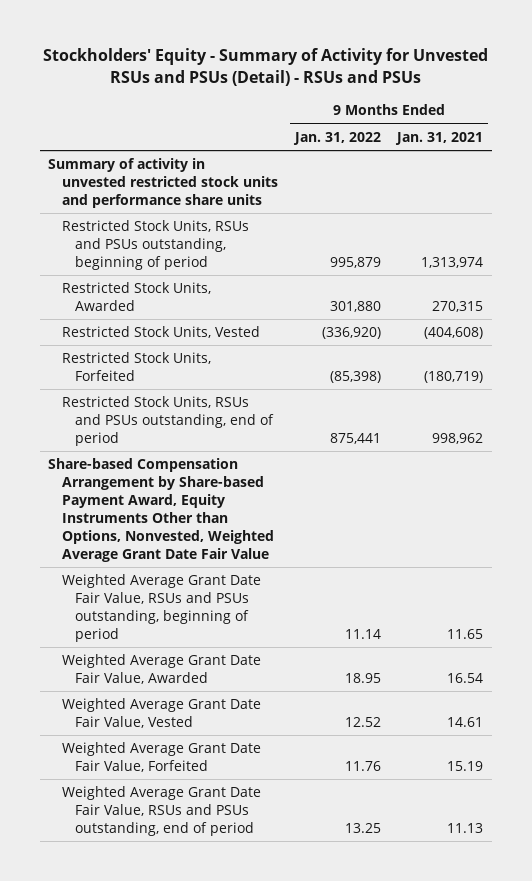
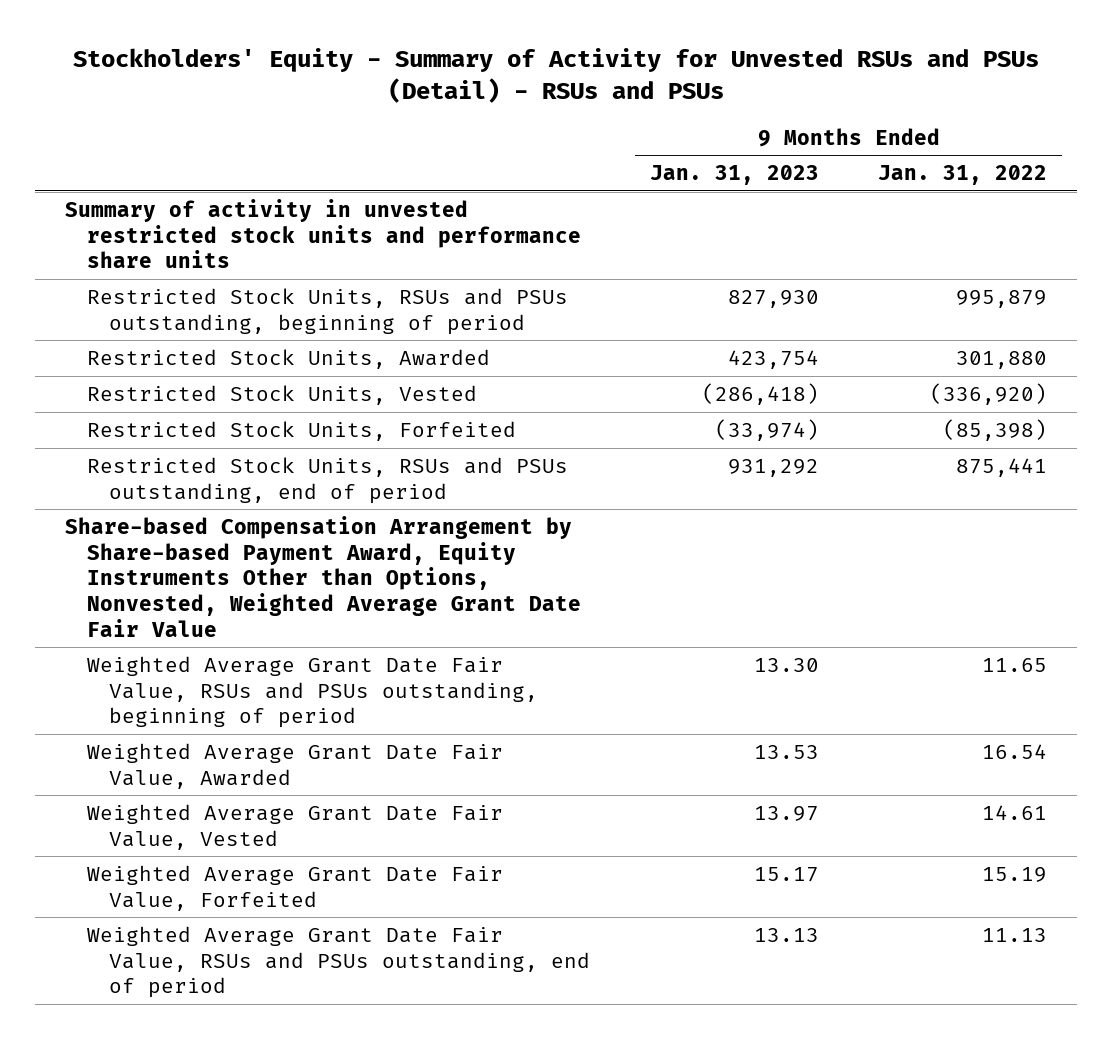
- | 9 Months Ended Jan. 31, 2022 | 9 Months Ended Jan. 31, 2021
+ | 9 Months Ended Jan. 31, 2023 | 9 Months Ended Jan. 31, 2022
- Weighted Average Grant Date Fair Value, RSUs and PSUs outstanding, beginning of period | 11.14 | 11.65
- Weighted Average Grant Date Fair Value, Awarded | 18.95 | 16.54
- Weighted Average Grant Date Fair Value, Vested | 12.52 | 14.61
- Weighted Average Grant Date Fair Value, Forfeited | 11.76 | 15.19
- Weighted Average Grant Date Fair Value, RSUs and PSUs outstanding, end of period | 13.25 | 11.13
+ Weighted Average Grant Date Fair Value, RSUs and PSUs outstanding, beginning of period | 13.30 | 11.65
+ Weighted Average Grant Date Fair Value, Awarded | 13.53 | 16.54
+ Weighted Average Grant Date Fair Value, Vested | 13.97 | 14.61
+ Weighted Average Grant Date Fair Value, Forfeited | 15.17 | 15.19
+ Weighted Average Grant Date Fair Value, RSUs and PSUs outstanding, end of period | 13.13 | 11.13

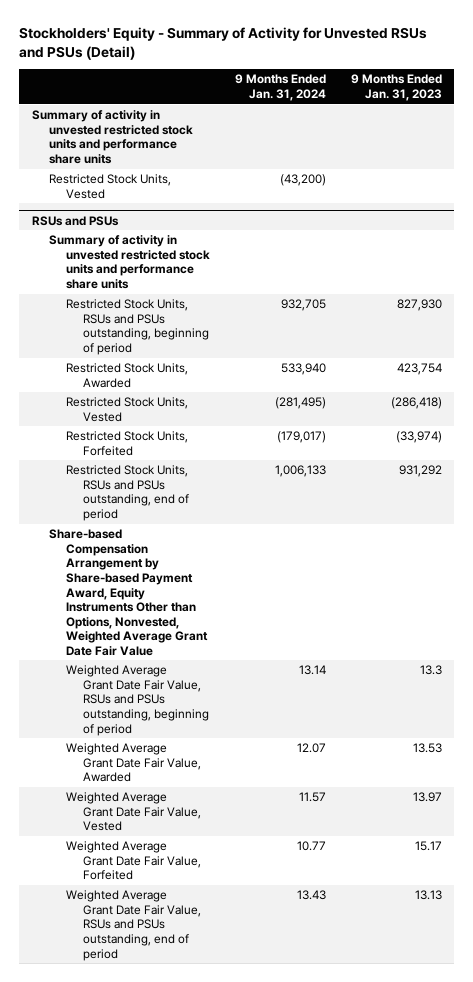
- Stockholders' Equity - Summary of Activity for Unvested RSUs and PSUs (Detail) - RSUs and PSUs
+ Stockholders' Equity - Summary of Activity for Unvested RSUs and PSUs (Detail)
- | 9 Months Ended Jan. 31, 2023 | 9 Months Ended Jan. 31, 2022
+ | 9 Months Ended Jan. 31, 2024 | 9 Months Ended Jan. 31, 2023
+ Restricted Stock Units, Vested | (43,200) |
+ RSUs and PSUs
+ Summary of activity in unvested restricted stock units and performance share units
- Weighted Average Grant Date Fair Value, RSUs and PSUs outstanding, beginning of period | 13.30 | 11.65
+ Weighted Average Grant Date Fair Value, RSUs and PSUs outstanding, beginning of period | 13.14 | 13.3

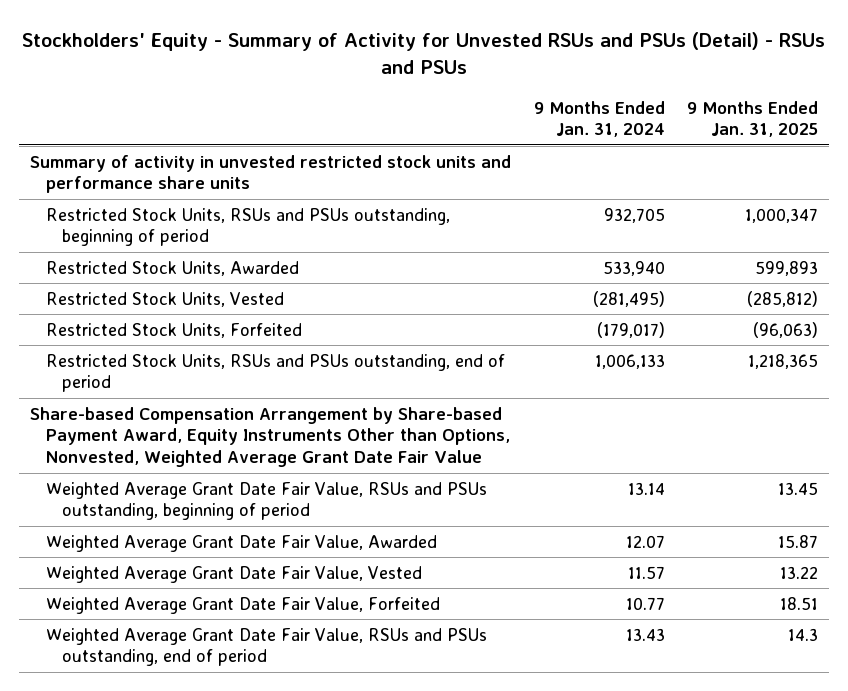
- Stockholders' Equity - Summary of Activity for Unvested RSUs and PSUs (Detail)
+ Stockholders' Equity - Summary of Activity for Unvested RSUs and PSUs (Detail) - RSUs and PSUs
- | 9 Months Ended Jan. 31, 2024 | 9 Months Ended Jan. 31, 2023
+ | 9 Months Ended Jan. 31, 2024 | 9 Months Ended Jan. 31, 2025
- Restricted Stock Units, Vested | (43,200) |
- RSUs and PSUs
- Summary of activity in unvested restricted stock units and performance share units

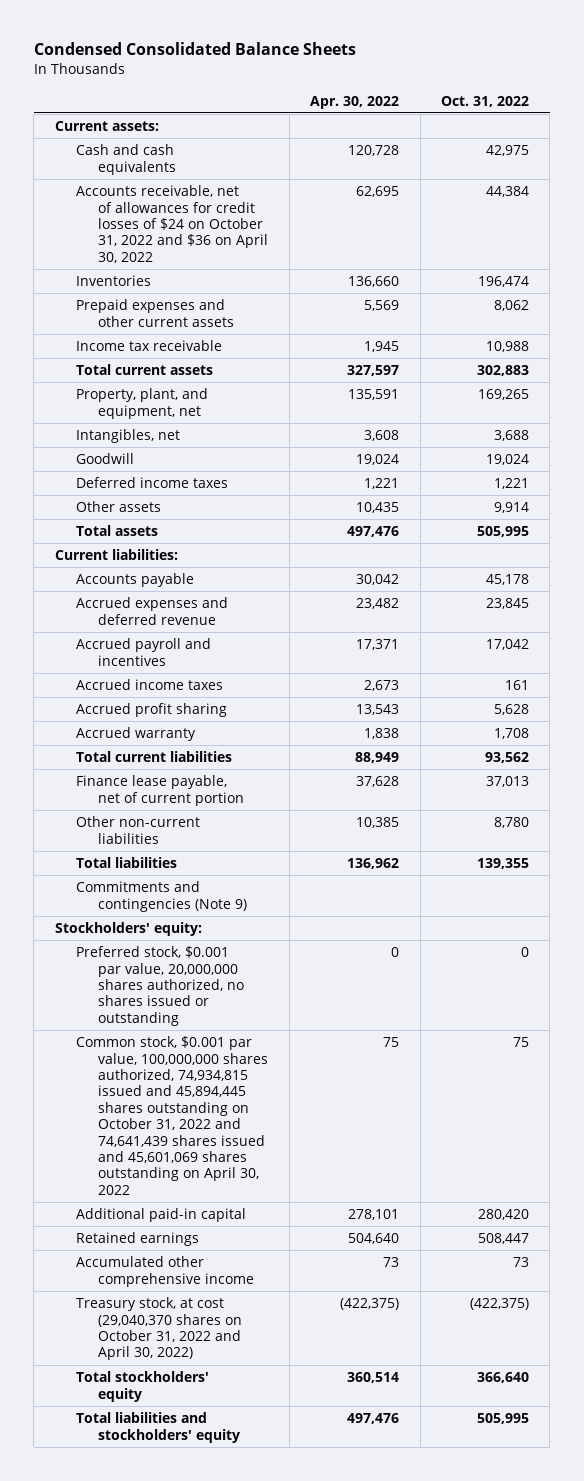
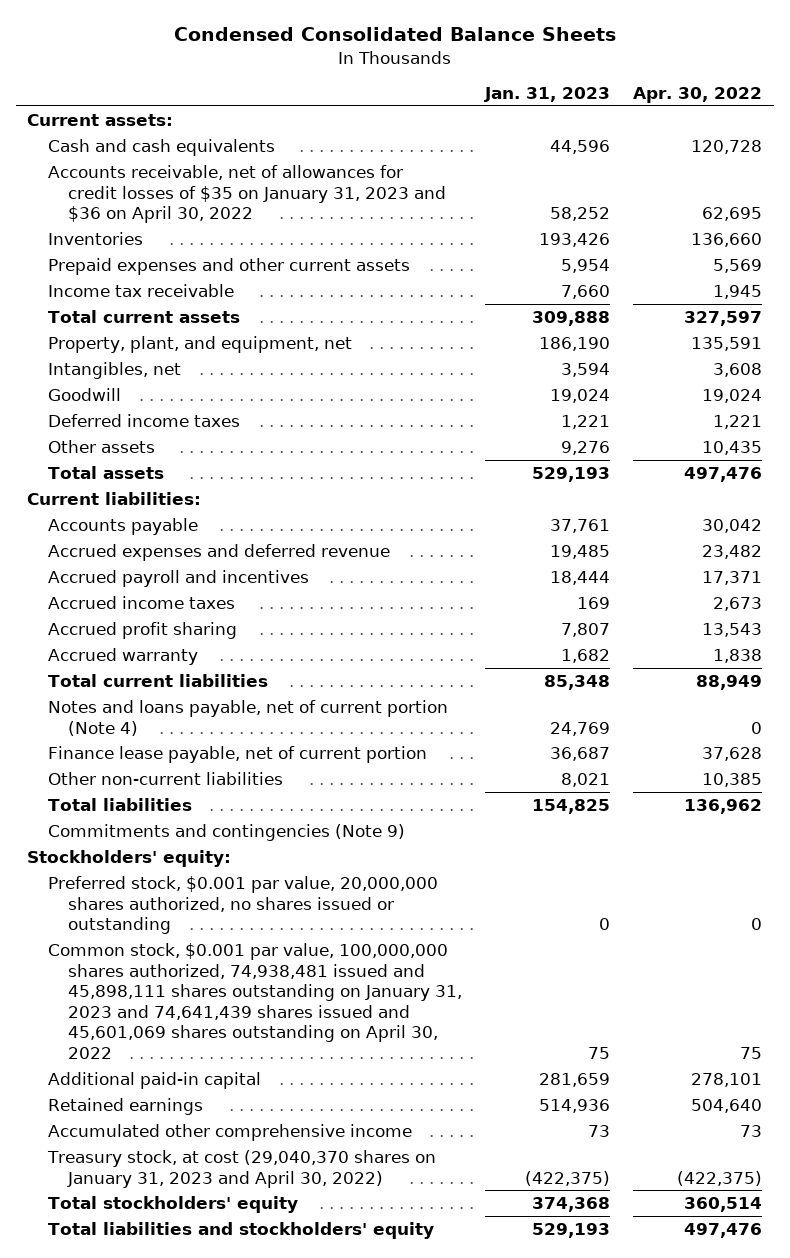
- | Apr. 30, 2022 | Oct. 31, 2022
+ | Jan. 31, 2023 | Apr. 30, 2022
- Accounts receivable, net of allowances for credit losses of $24 on October 31, 2022 and $36 on April 30, 2022 | 62,695 | 44,384
+ Accounts receivable, net of allowances for credit losses of $35 on January 31, 2023 and $36 on April 30, 2022 | 58,252 | 62,695
+ Notes and loans payable, net of current portion (Note 4) | 24,769 | 0
- Common stock, $0.001 par value, 100,000,000 shares authorized, 74,934,815 issued and 45,894,445 shares outstanding on October 31, 2022 and 74,641,439 shares issued and 45,601,069 shares outstanding on April 30, 2022 | 75 | 75
+ Common stock, $0.001 par value, 100,000,000 shares authorized, 74,938,481 issued and 45,898,111 shares outstanding on January 31, 2023 and 74,641,439 shares issued and 45,601,069 shares outstanding on April 30, 2022 | 75 | 75
- Treasury stock, at cost (29,040,370 shares on October 31, 2022 and April 30, 2022) | (422,375) | (422,375)
+ Treasury stock, at cost (29,040,370 shares on January 31, 2023 and April 30, 2022) | (422,375) | (422,375)

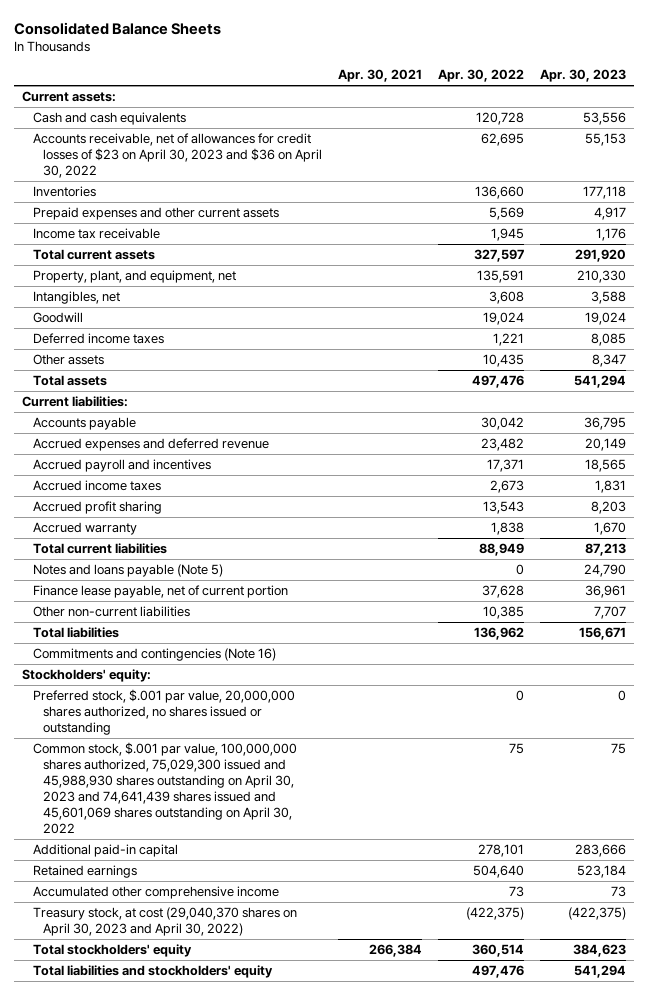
- Condensed Consolidated Balance Sheets
+ Consolidated Balance Sheets
- | Jan. 31, 2023 | Apr. 30, 2022
+ | Apr. 30, 2021 | Apr. 30, 2022 | Apr. 30, 2023
- Accounts receivable, net of allowances for credit losses of $35 on January 31, 2023 and $36 on April 30, 2022 | 58,252 | 62,695
+ Accounts receivable, net of allowances for credit losses of $23 on April 30, 2023 and $36 on April 30, 2022 | | 62,695 | 55,153
- Notes and loans payable, net of current portion (Note 4) | 24,769 | 0
+ Notes and loans payable (Note 5) | | 0 | 24,790
- Commitments and contingencies (Note 9)
+ Commitments and contingencies (Note 16)
- Preferred stock, $0.001 par value, 20,000,000 shares authorized, no shares issued or outstanding | 0 | 0
- Common stock, $0.001 par value, 100,000,000 shares authorized, 74,938,481 issued and 45,898,111 shares outstanding on January 31, 2023 and 74,641,439 shares issued and 45,601,069 shares outstanding on April 30, 2022 | 75 | 75
+ Preferred stock, $.001 par value, 20,000,000 shares authorized, no shares issued or outstanding | | 0 | 0
+ Common stock, $.001 par value, 100,000,000 shares authorized, 75,029,300 issued and 45,988,930 shares outstanding on April 30, 2023 and 74,641,439 shares issued and 45,601,069 shares outstanding on April 30, 2022 | | 75 | 75
- Treasury stock, at cost (29,040,370 shares on January 31, 2023 and April 30, 2022) | (422,375) | (422,375)
+ Treasury stock, at cost (29,040,370 shares on April 30, 2023 and April 30, 2022) | | (422,375) | (422,375)

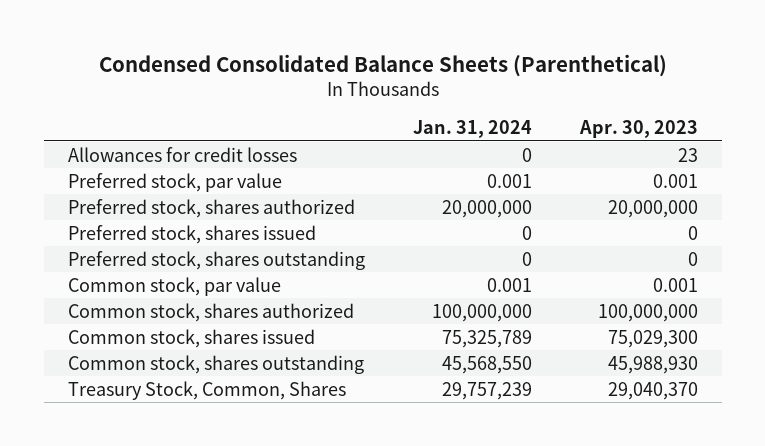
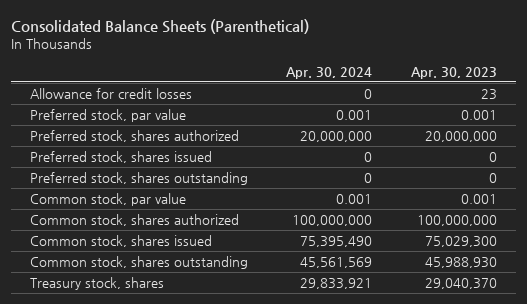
- Condensed Consolidated Balance Sheets (Parenthetical)
+ Consolidated Balance Sheets (Parenthetical)
- | Jan. 31, 2024 | Apr. 30, 2023
+ | Apr. 30, 2024 | Apr. 30, 2023
- Allowances for credit losses | 0 | 23
+ Allowance for credit losses | 0 | 23
- Treasury Stock, Common, Shares | 29,757,239 | 29,040,370
+ Treasury stock, shares | 29,833,921 | 29,040,370

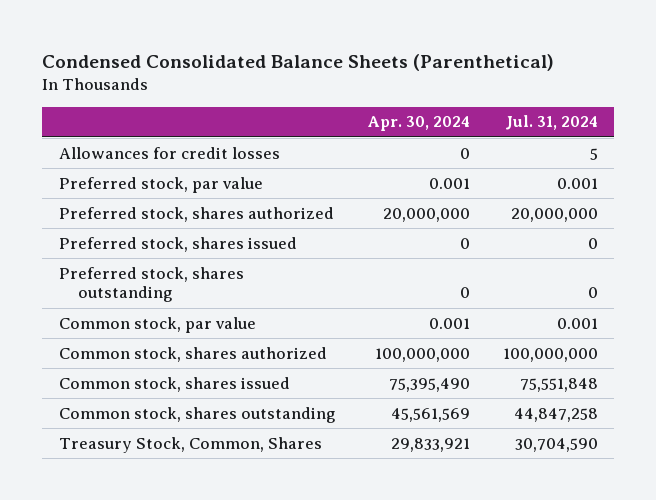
- Consolidated Balance Sheets (Parenthetical)
+ Condensed Consolidated Balance Sheets (Parenthetical)
- | Apr. 30, 2024 | Apr. 30, 2023
+ | Apr. 30, 2024 | Jul. 31, 2024
- Allowance for credit losses | 0 | 23
+ Allowances for credit losses | 0 | 5
- Treasury stock, shares | 29,833,921 | 29,040,370
+ Treasury Stock, Common, Shares | 29,833,921 | 30,704,590

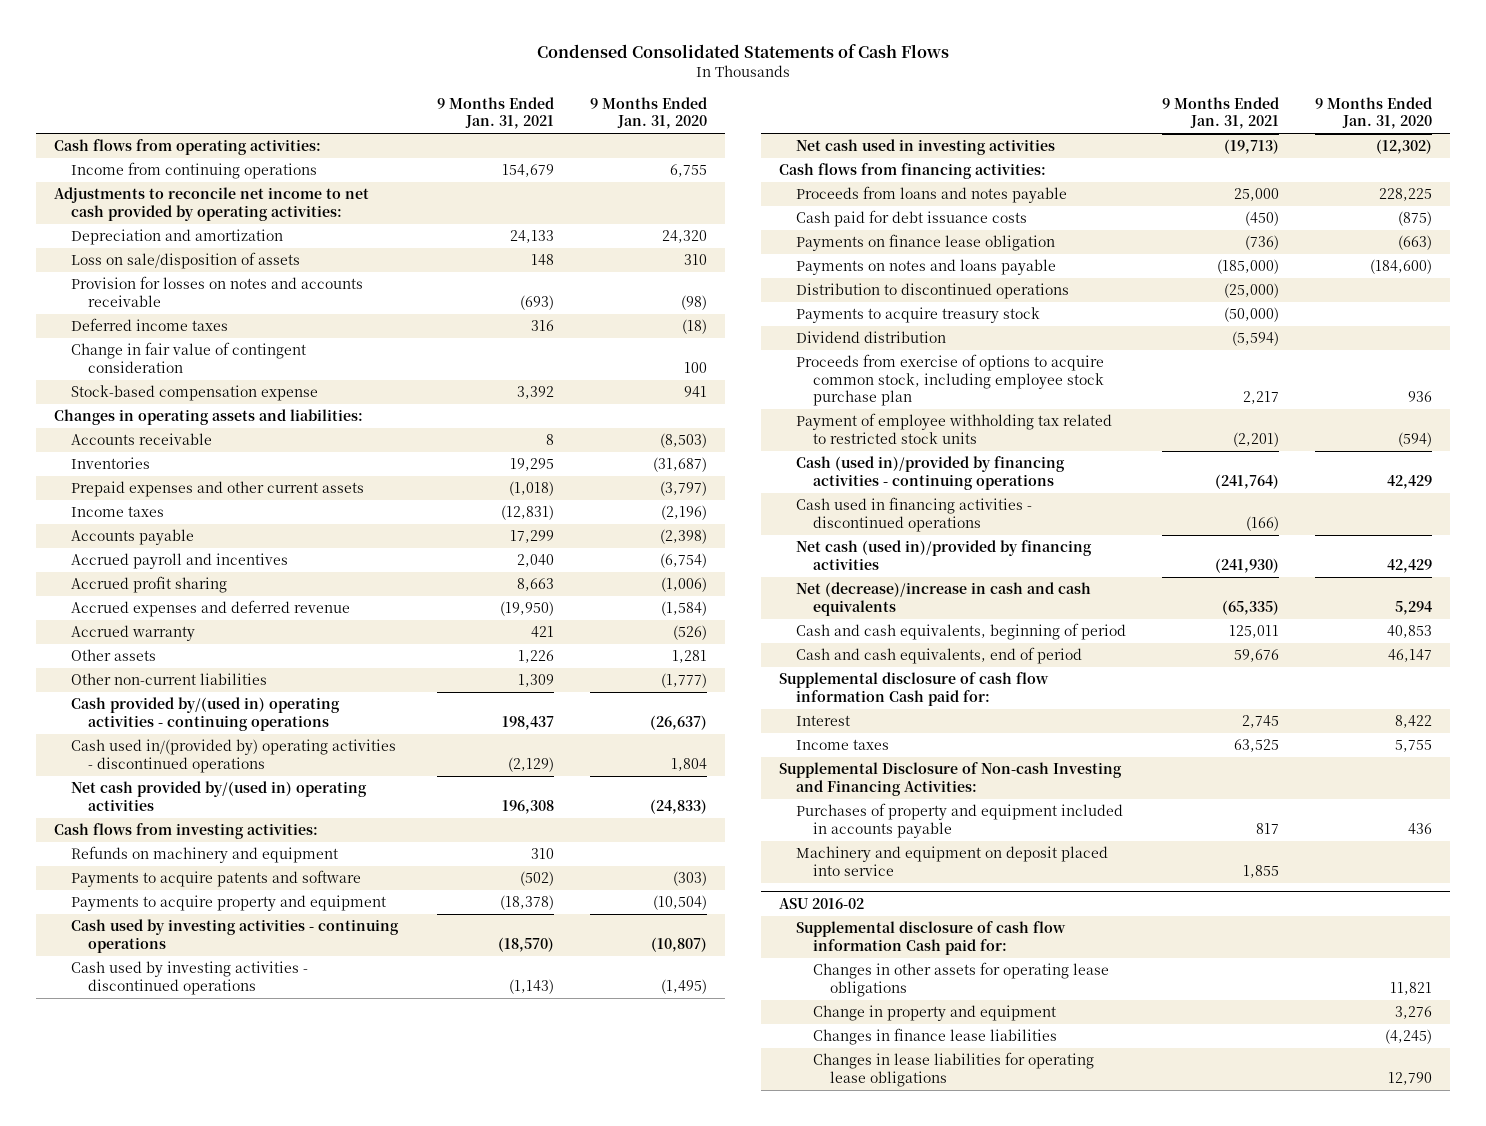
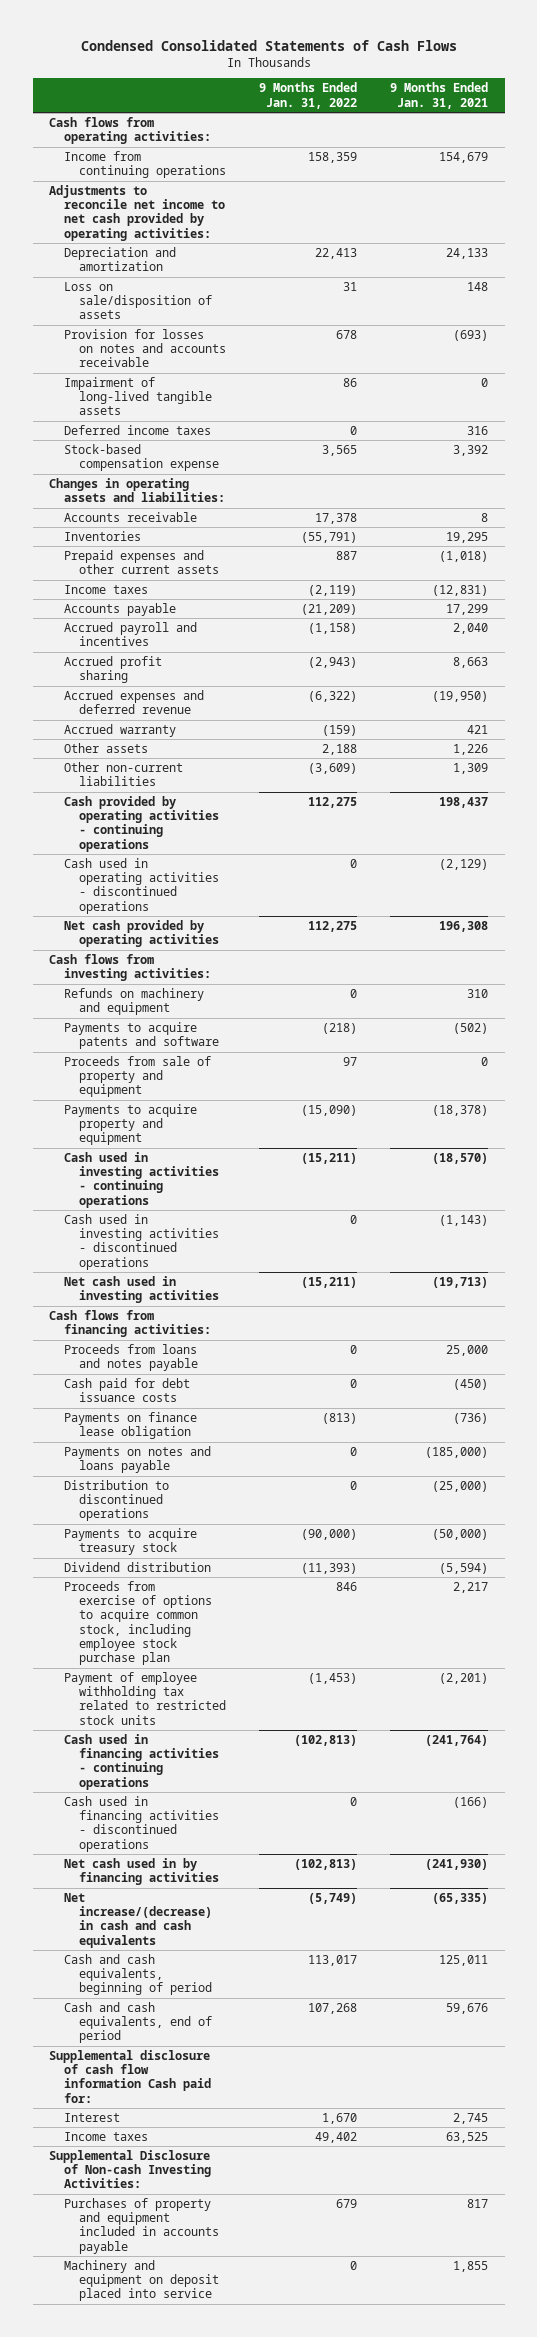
- | 9 Months Ended Jan. 31, 2021 | 9 Months Ended Jan. 31, 2020
+ | 9 Months Ended Jan. 31, 2022 | 9 Months Ended Jan. 31, 2021
+ Impairment of long-lived tangible assets | 86 | 0
- Change in fair value of contingent consideration | | 100
- Cash provided by/(used in) operating activities - continuing operations | 198,437 | (26,637)
- Cash used in/(provided by) operating activities - discontinued operations | (2,129) | 1,804
- Net cash provided by/(used in) operating activities | 196,308 | (24,833)
+ Cash provided by operating activities - continuing operations | 112,275 | 198,437
+ Cash used in operating activities - discontinued operations | 0 | (2,129)
+ Net cash provided by operating activities | 112,275 | 196,308
+ Proceeds from sale of property and equipment | 97 | 0
- Cash used by investing activities - continuing operations | (18,570) | (10,807)
- Cash used by investing activities - discontinued operations | (1,143) | (1,495)
+ Cash used in investing activities - continuing operations | (15,211) | (18,570)
+ Cash used in investing activities - discontinued operations | 0 | (1,143)
- Cash (used in)/provided by financing activities - continuing operations | (241,764) | 42,429
+ Cash used in financing activities - continuing operations | (102,813) | (241,764)
- Net cash (used in)/provided by financing activities | (241,930) | 42,429
- Net (decrease)/increase in cash and cash equivalents | (65,335) | 5,294
+ Net cash used in by financing activities | (102,813) | (241,930)
+ Net increase/(decrease) in cash and cash equivalents | (5,749) | (65,335)
- Supplemental Disclosure of Non-cash Investing and Financing Activities:
+ Supplemental Disclosure of Non-cash Investing Activities:
- ASU 2016-02
- Supplemental disclosure of cash flow information Cash paid for:
- Changes in other assets for operating lease obligations | | 11,821
- Change in property and equipment | | 3,276
- Changes in finance lease liabilities | | (4,245)
- Changes in lease liabilities for operating lease obligations | | 12,790

